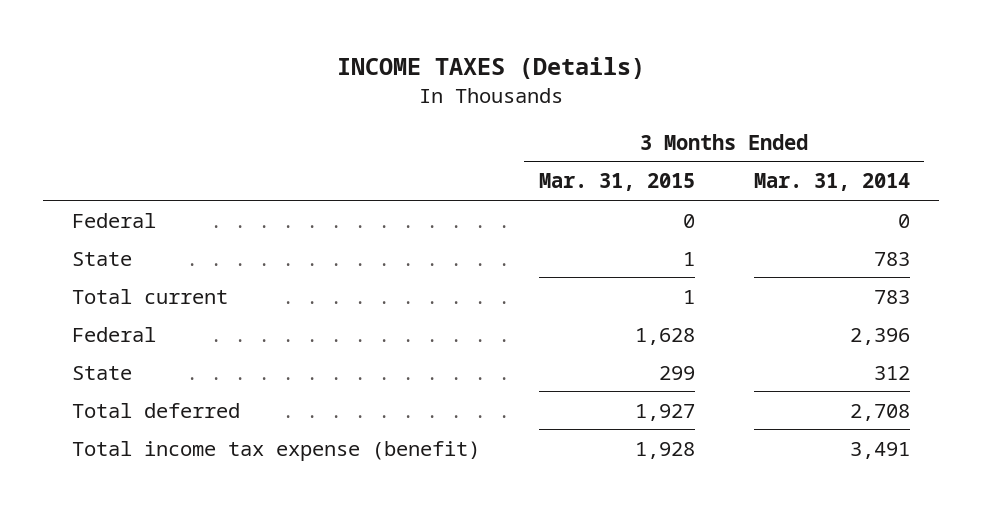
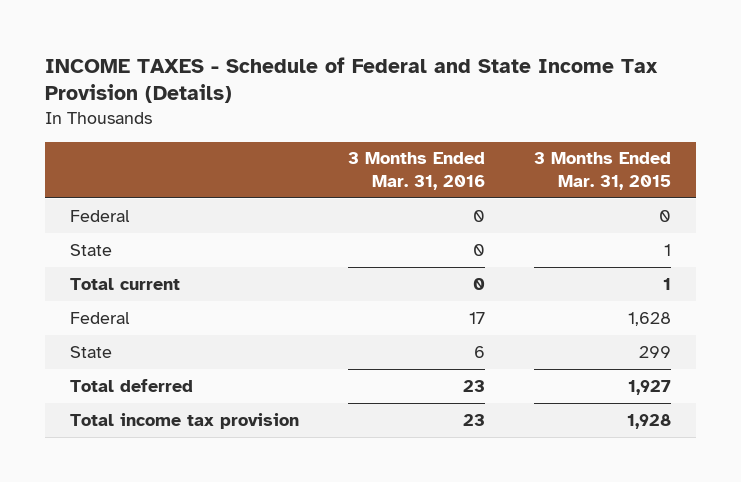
- INCOME TAXES (Details)
+ INCOME TAXES - Schedule of Federal and State Income Tax Provision (Details)
- | 3 Months Ended Mar. 31, 2015 | 3 Months Ended Mar. 31, 2014
+ | 3 Months Ended Mar. 31, 2016 | 3 Months Ended Mar. 31, 2015
- Total income tax expense (benefit) | 1,928 | 3,491
+ Total income tax provision | 23 | 1,928

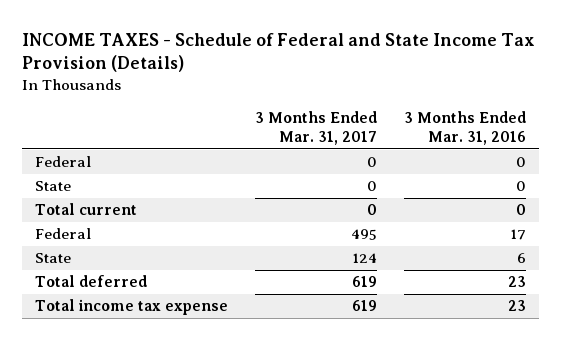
- | 3 Months Ended Mar. 31, 2016 | 3 Months Ended Mar. 31, 2015
+ | 3 Months Ended Mar. 31, 2017 | 3 Months Ended Mar. 31, 2016
- Total income tax provision | 23 | 1,928
+ Total income tax expense | 619 | 23

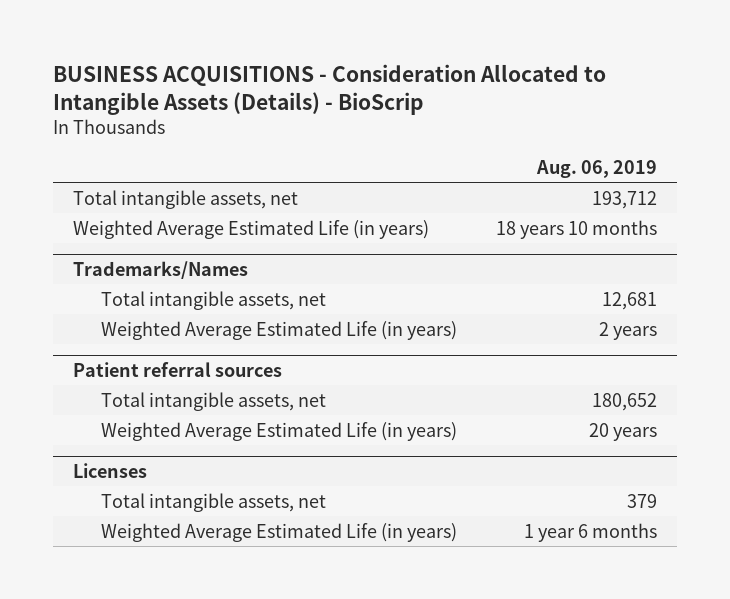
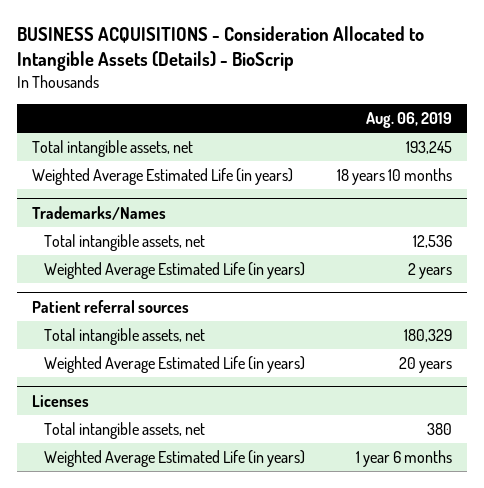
- Total intangible assets, net | 193,712
+ Total intangible assets, net | 193,245
@ Trademarks/Names
- Total intangible assets, net | 12,681
+ Total intangible assets, net | 12,536
@ Patient referral sources
- Total intangible assets, net | 180,652
+ Total intangible assets, net | 180,329
@ Licenses
- Total intangible assets, net | 379
+ Total intangible assets, net | 380

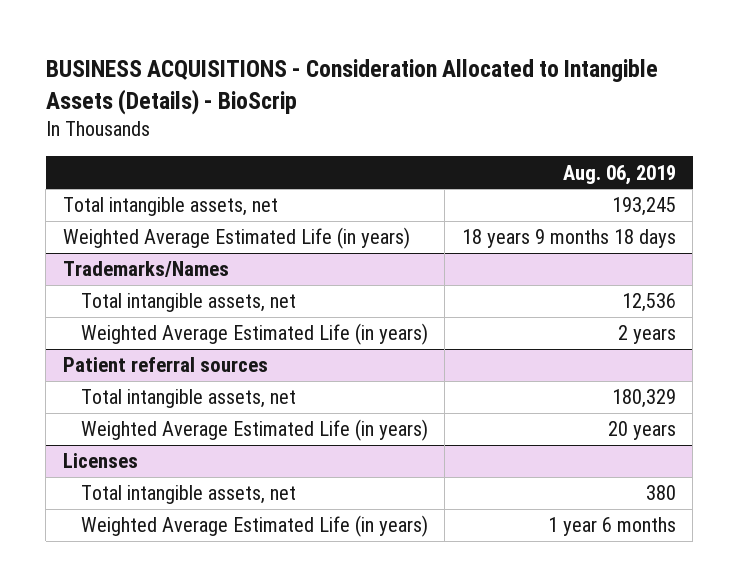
- Weighted Average Estimated Life (in years) | 18 years 10 months
+ Weighted Average Estimated Life (in years) | 18 years 9 months 18 days

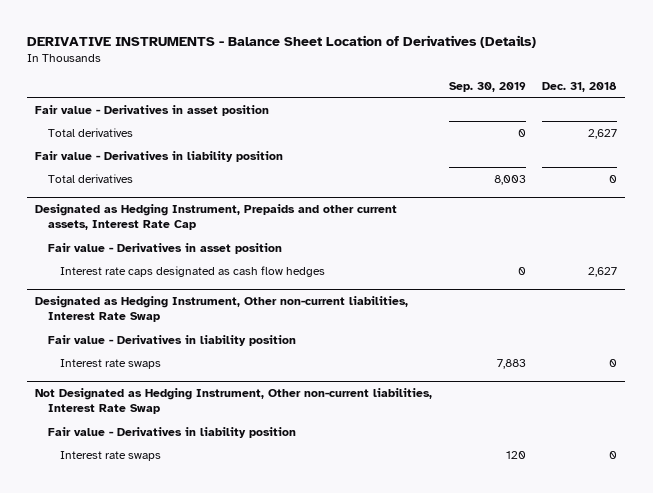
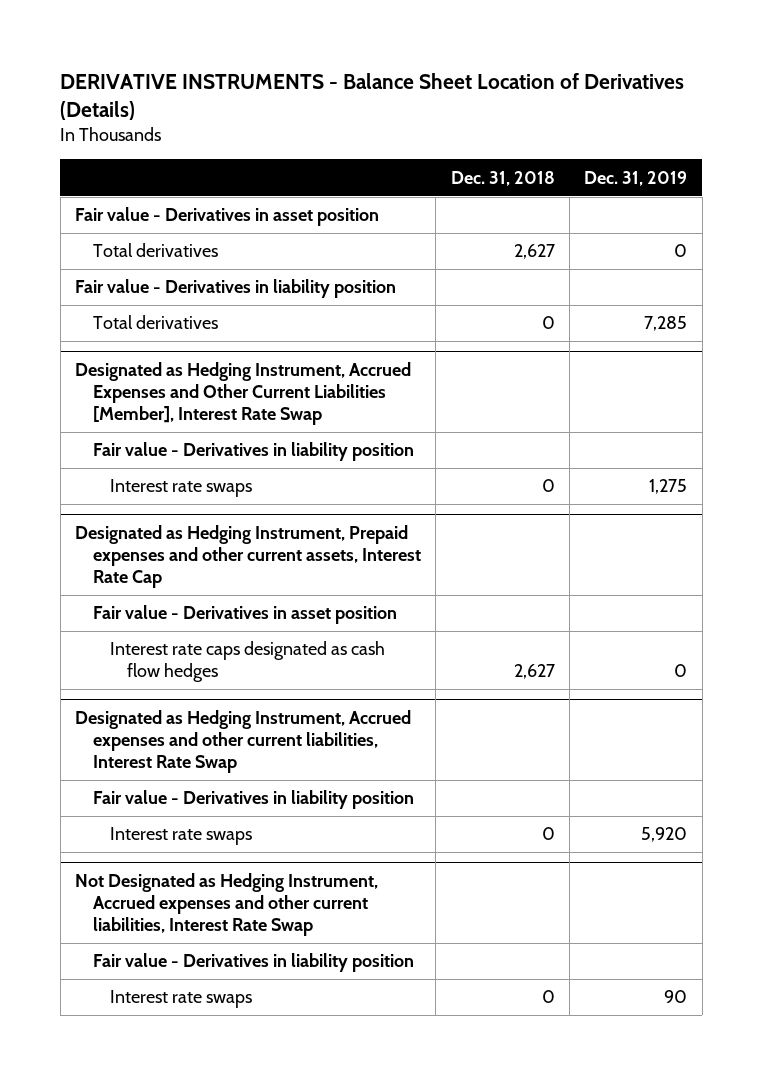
- | Sep. 30, 2019 | Dec. 31, 2018
+ | Dec. 31, 2018 | Dec. 31, 2019
- Designated as Hedging Instrument, Prepaids and other current assets, Interest Rate Cap
+ Designated as Hedging Instrument, Accrued Expenses and Other Current Liabilities [Member], Interest Rate Swap
+ Fair value - Derivatives in liability position
+ Interest rate swaps | 0 | 1,275
+ Designated as Hedging Instrument, Prepaid expenses and other current assets, Interest Rate Cap
- Designated as Hedging Instrument, Other non-current liabilities, Interest Rate Swap
+ Designated as Hedging Instrument, Accrued expenses and other current liabilities, Interest Rate Swap
- Not Designated as Hedging Instrument, Other non-current liabilities, Interest Rate Swap
+ Not Designated as Hedging Instrument, Accrued expenses and other current liabilities, Interest Rate Swap

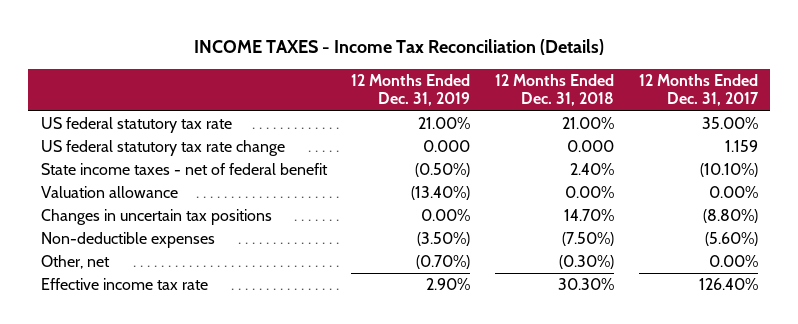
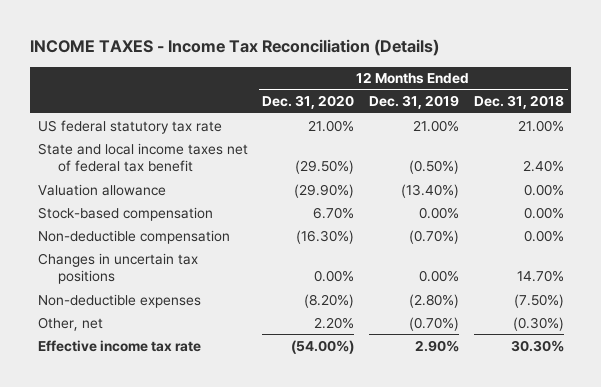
- | 12 Months Ended Dec. 31, 2019 | 12 Months Ended Dec. 31, 2018 | 12 Months Ended Dec. 31, 2017
+ | 12 Months Ended Dec. 31, 2020 | 12 Months Ended Dec. 31, 2019 | 12 Months Ended Dec. 31, 2018
- US federal statutory tax rate change | 0.000 | 0.000 | 1.159
- State income taxes - net of federal benefit | (0.50%) | 2.40% | (10.10%)
+ State and local income taxes net of federal tax benefit | (29.50%) | (0.50%) | 2.40%
+ Stock-based compensation | 6.70% | 0.00% | 0.00%
+ Non-deductible compensation | (16.30%) | (0.70%) | 0.00%
- Non-deductible expenses | (3.50%) | (7.50%) | (5.60%)
+ Non-deductible expenses | (8.20%) | (2.80%) | (7.50%)

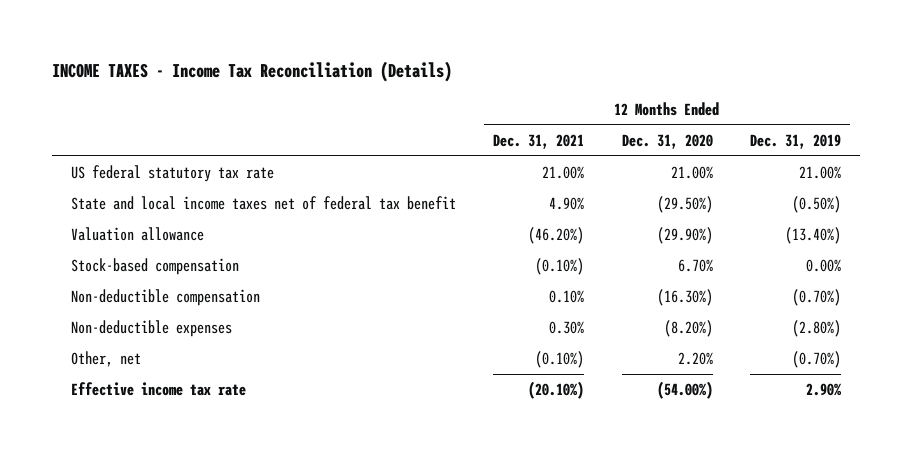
- | 12 Months Ended Dec. 31, 2020 | 12 Months Ended Dec. 31, 2019 | 12 Months Ended Dec. 31, 2018
+ | 12 Months Ended Dec. 31, 2021 | 12 Months Ended Dec. 31, 2020 | 12 Months Ended Dec. 31, 2019
- Changes in uncertain tax positions | 0.00% | 0.00% | 14.70%

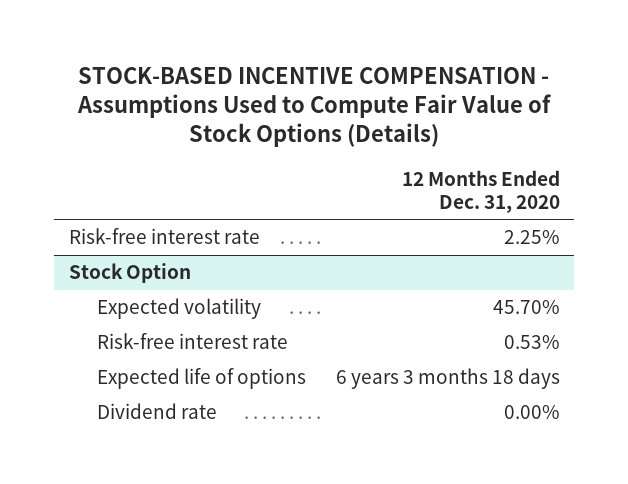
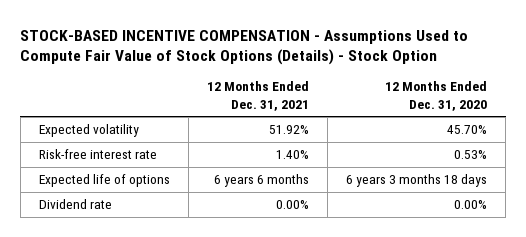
- STOCK-BASED INCENTIVE COMPENSATION - Assumptions Used to Compute Fair Value of Stock Options (Details)
+ STOCK-BASED INCENTIVE COMPENSATION - Assumptions Used to Compute Fair Value of Stock Options (Details) - Stock Option
- | 12 Months Ended Dec. 31, 2020
+ | 12 Months Ended Dec. 31, 2021 | 12 Months Ended Dec. 31, 2020
- Risk-free interest rate | 2.25%
- Stock Option

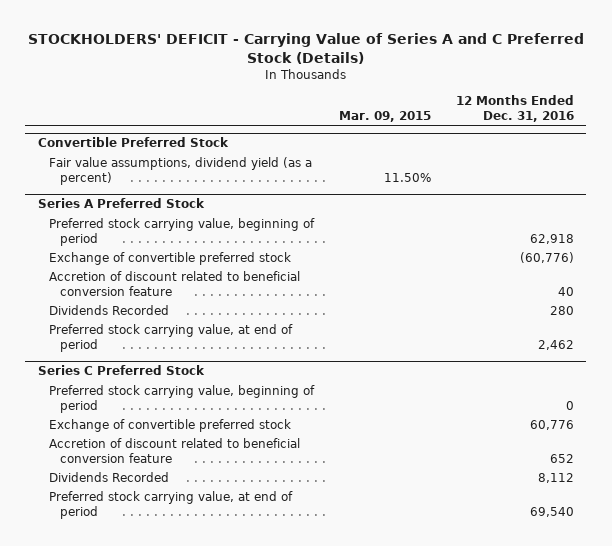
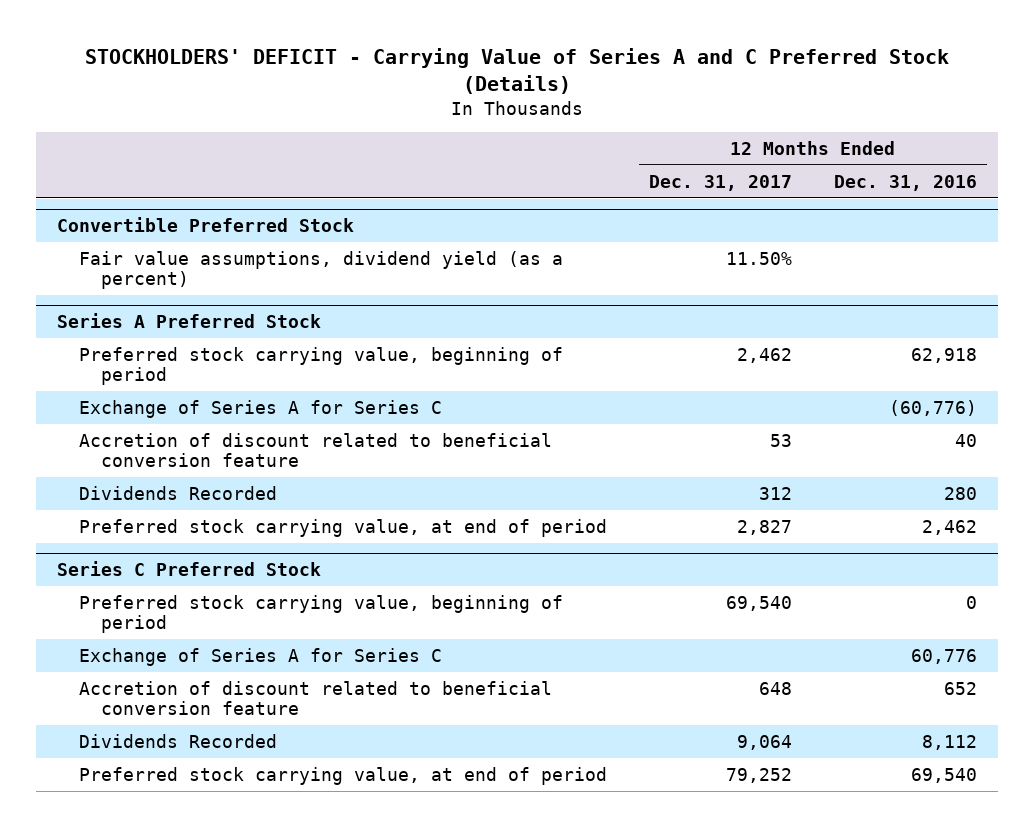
- | Mar. 09, 2015 | 12 Months Ended Dec. 31, 2016
+ | 12 Months Ended Dec. 31, 2017 | 12 Months Ended Dec. 31, 2016
@ Series A Preferred Stock
- Exchange of convertible preferred stock | | (60,776)
+ Exchange of Series A for Series C | | (60,776)
@ Series C Preferred Stock
- Exchange of convertible preferred stock | | 60,776
+ Exchange of Series A for Series C | | 60,776

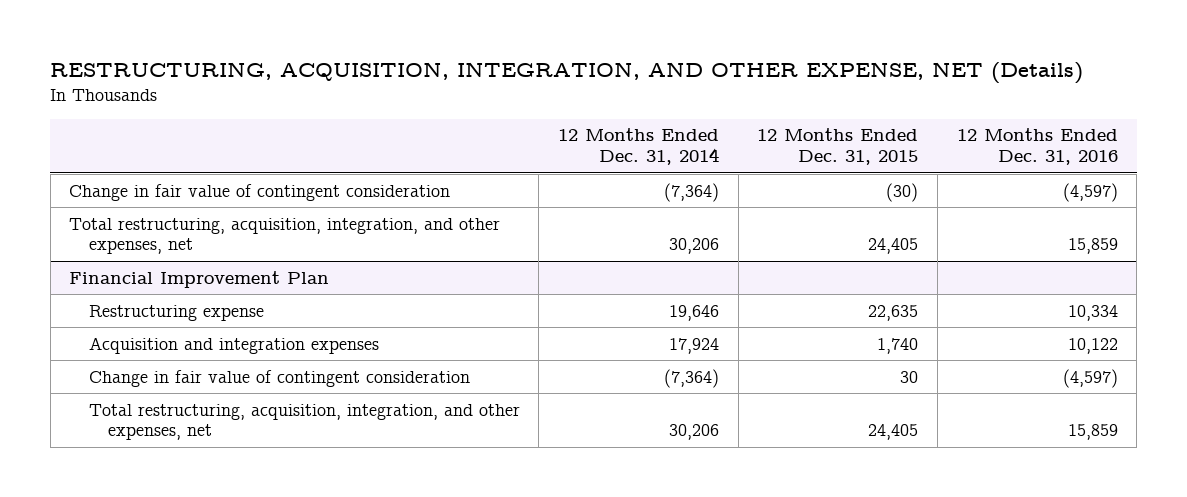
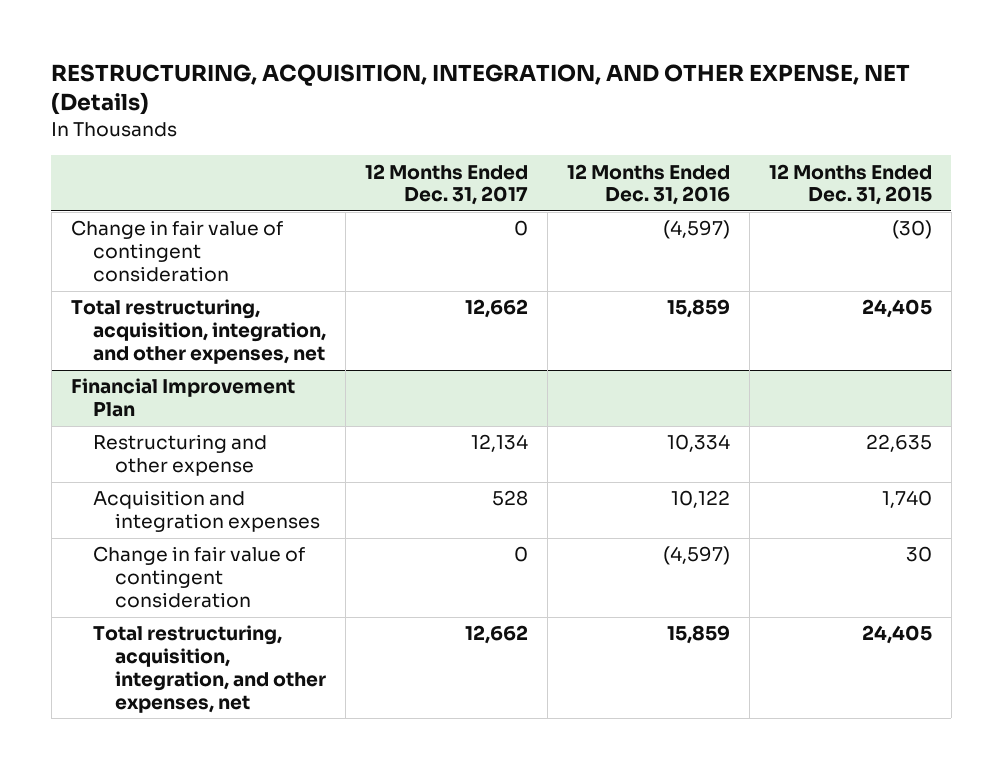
- | 12 Months Ended Dec. 31, 2014 | 12 Months Ended Dec. 31, 2015 | 12 Months Ended Dec. 31, 2016
+ | 12 Months Ended Dec. 31, 2017 | 12 Months Ended Dec. 31, 2016 | 12 Months Ended Dec. 31, 2015
@ Financial Improvement Plan
- Restructuring expense | 19,646 | 22,635 | 10,334
+ Restructuring and other expense | 12,134 | 10,334 | 22,635

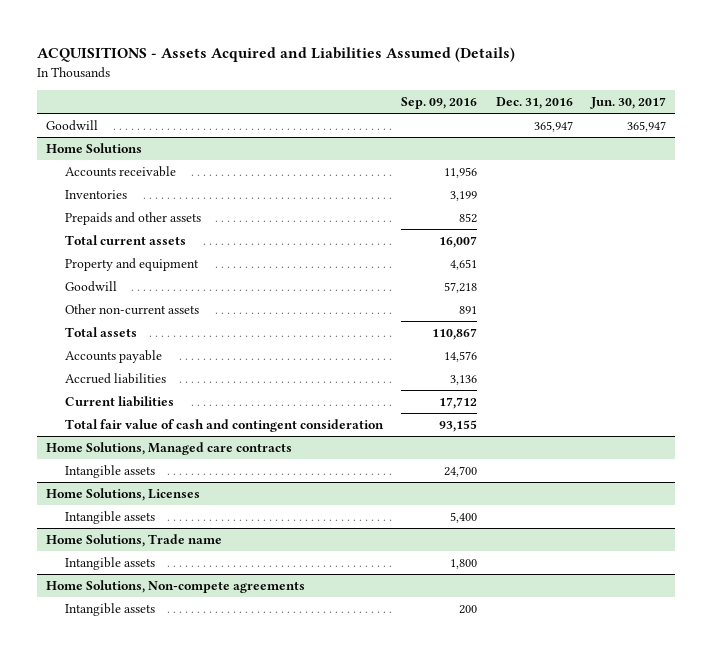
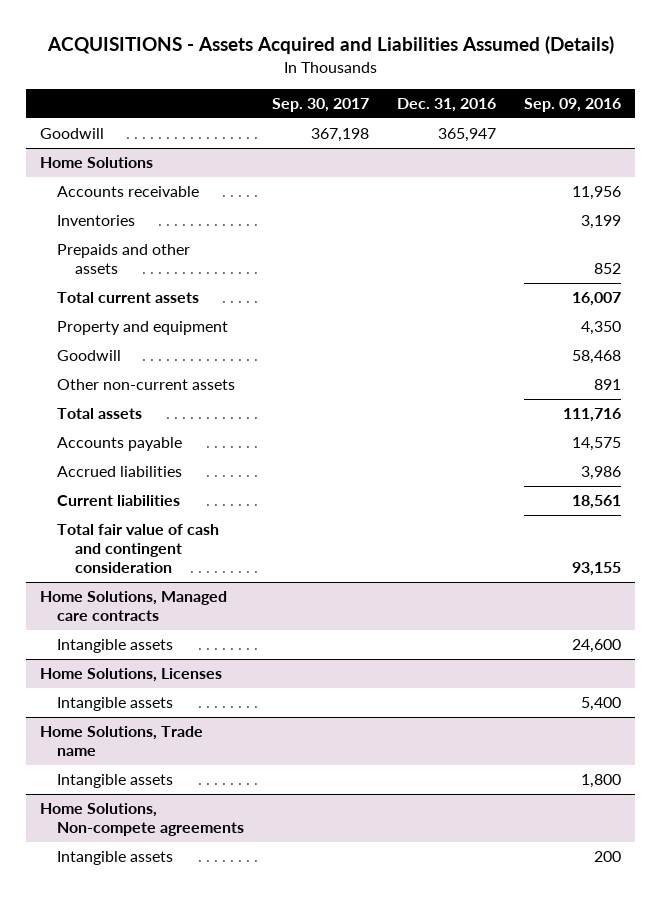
- | Sep. 09, 2016 | Dec. 31, 2016 | Jun. 30, 2017
+ | Sep. 30, 2017 | Dec. 31, 2016 | Sep. 09, 2016
@ Home Solutions
- Property and equipment | 4,651 | |
- Goodwill | 57,218 | |
+ Property and equipment | | | 4,350
+ Goodwill | | | 58,468
- Total assets | 110,867 | |
- Accounts payable | 14,576 | |
- Accrued liabilities | 3,136 | |
- Current liabilities | 17,712 | |
+ Total assets | | | 111,716
+ Accounts payable | | | 14,575
+ Accrued liabilities | | | 3,986
+ Current liabilities | | | 18,561
@ Home Solutions, Managed care contracts
- Intangible assets | 24,700 | |
+ Intangible assets | | | 24,600

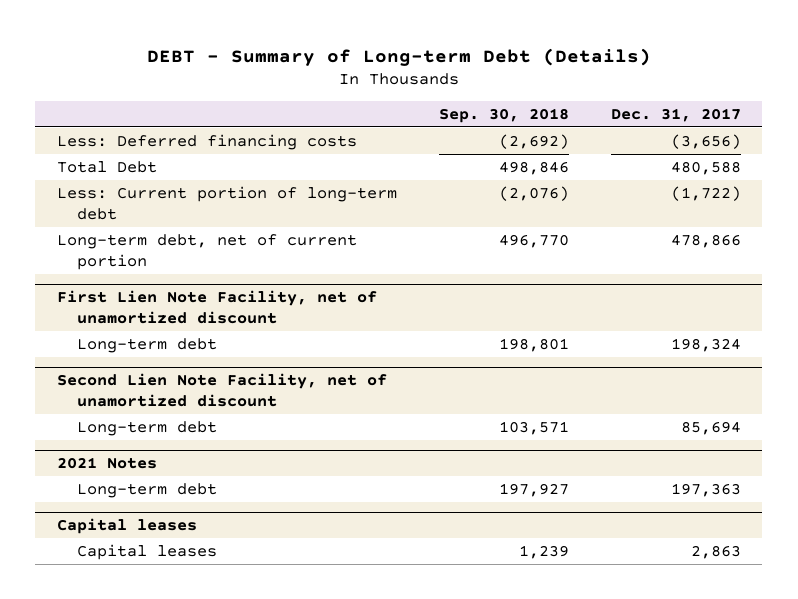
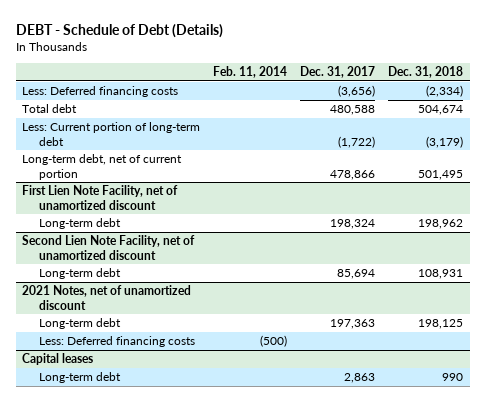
- DEBT - Summary of Long-term Debt (Details)
+ DEBT - Schedule of Debt (Details)
- | Sep. 30, 2018 | Dec. 31, 2017
+ | Feb. 11, 2014 | Dec. 31, 2017 | Dec. 31, 2018
- Total Debt | 498,846 | 480,588
+ Total debt | | 480,588 | 504,674
- 2021 Notes
+ 2021 Notes, net of unamortized discount
+ Less: Deferred financing costs | (500) | |
@ Capital leases
- Capital leases | 1,239 | 2,863
+ Long-term debt | | 2,863 | 990

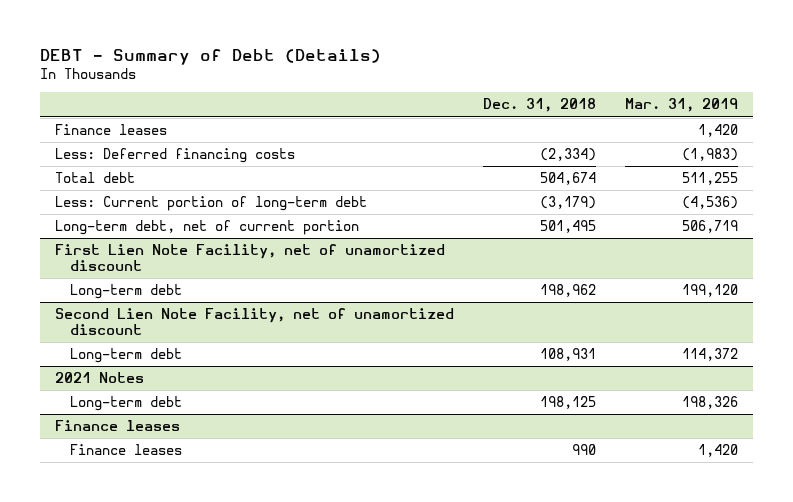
- DEBT - Schedule of Debt (Details)
+ DEBT - Summary of Debt (Details)
- | Feb. 11, 2014 | Dec. 31, 2017 | Dec. 31, 2018
+ | Dec. 31, 2018 | Mar. 31, 2019
+ Finance leases | | 1,420
- 2021 Notes, net of unamortized discount
+ 2021 Notes
- Less: Deferred financing costs | (500) | |
- Capital leases
- Long-term debt | | 2,863 | 990
+ Finance leases
+ Finance leases | 990 | 1,420

